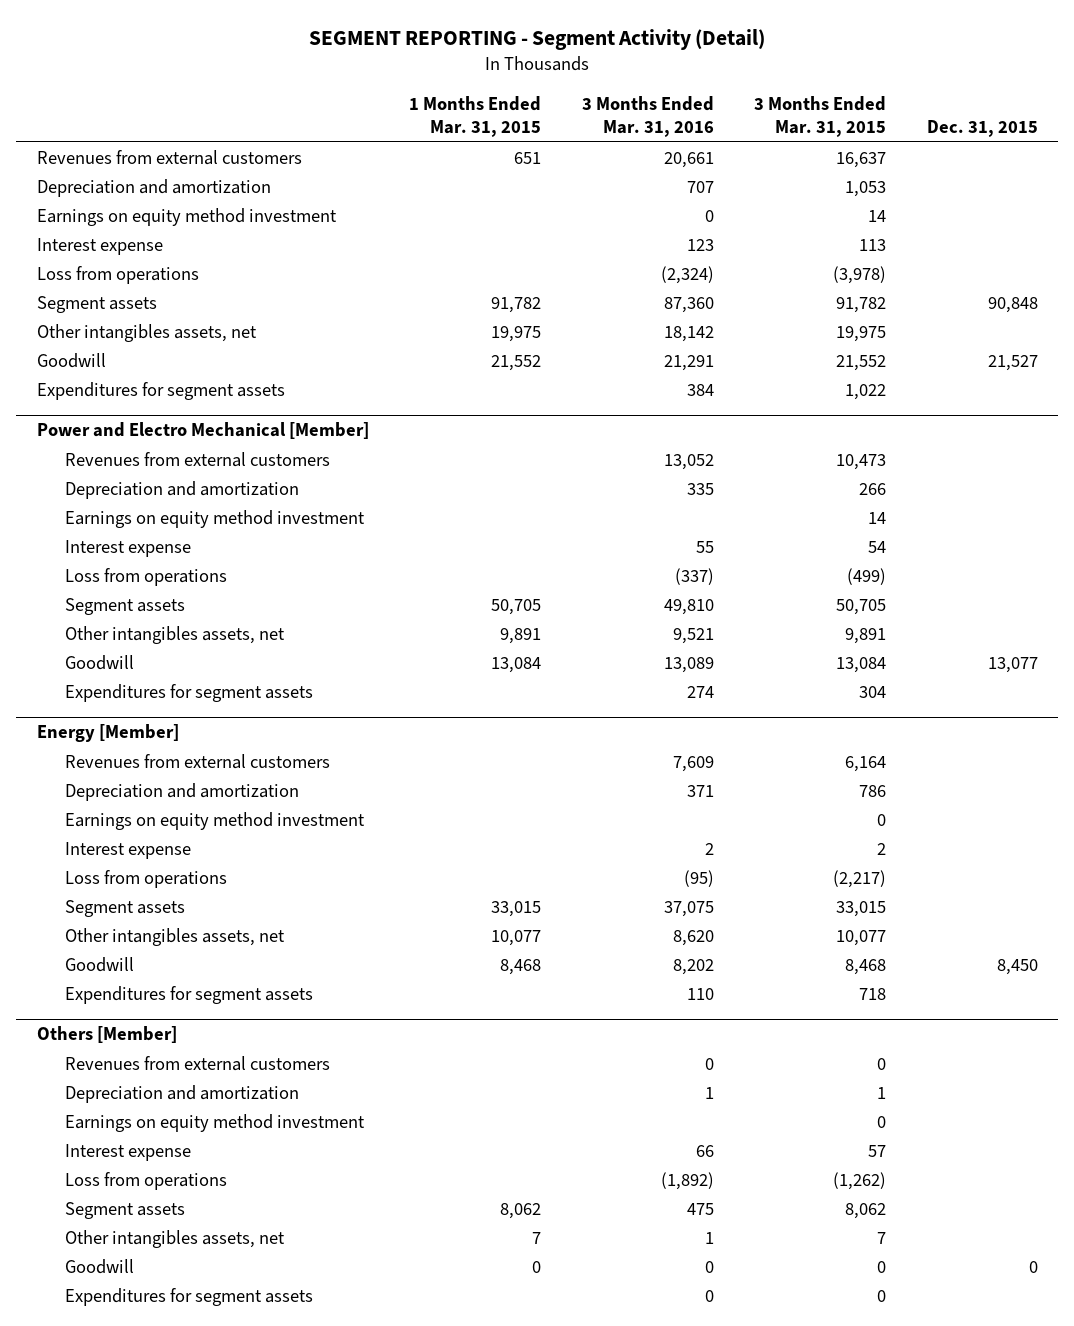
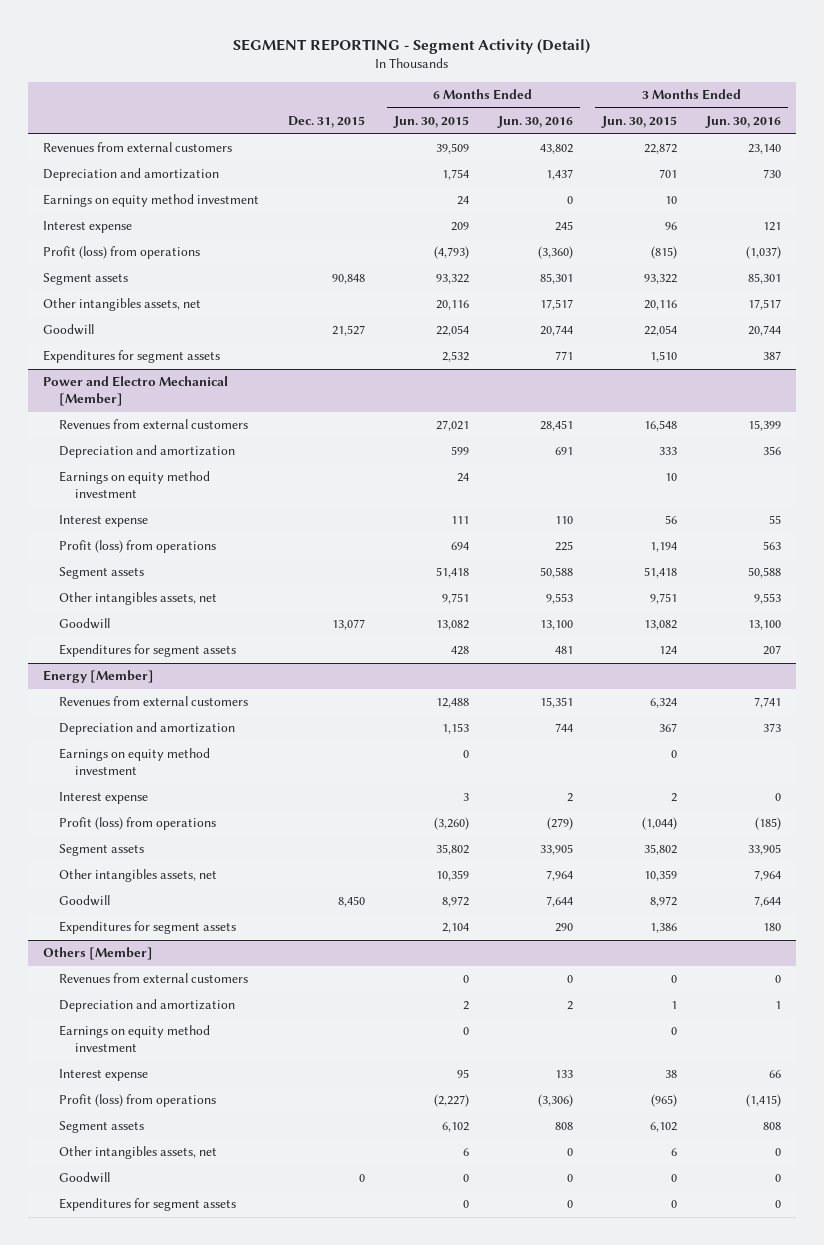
- | 1 Months Ended Mar. 31, 2015 | 3 Months Ended Mar. 31, 2016 | 3 Months Ended Mar. 31, 2015 | Dec. 31, 2015
+ | Dec. 31, 2015 | 6 Months Ended Jun. 30, 2015 | 6 Months Ended Jun. 30, 2016 | 3 Months Ended Jun. 30, 2015 | 3 Months Ended Jun. 30, 2016
- Loss from operations | | (2,324) | (3,978) |
+ Profit (loss) from operations | | (4,793) | (3,360) | (815) | (1,037)
@ Power and Electro Mechanical [Member]
- Loss from operations | | (337) | (499) |
+ Profit (loss) from operations | | 694 | 225 | 1,194 | 563
@ Energy [Member]
- Loss from operations | | (95) | (2,217) |
+ Profit (loss) from operations | | (3,260) | (279) | (1,044) | (185)
@ Others [Member]
- Loss from operations | | (1,892) | (1,262) |
+ Profit (loss) from operations | | (2,227) | (3,306) | (965) | (1,415)

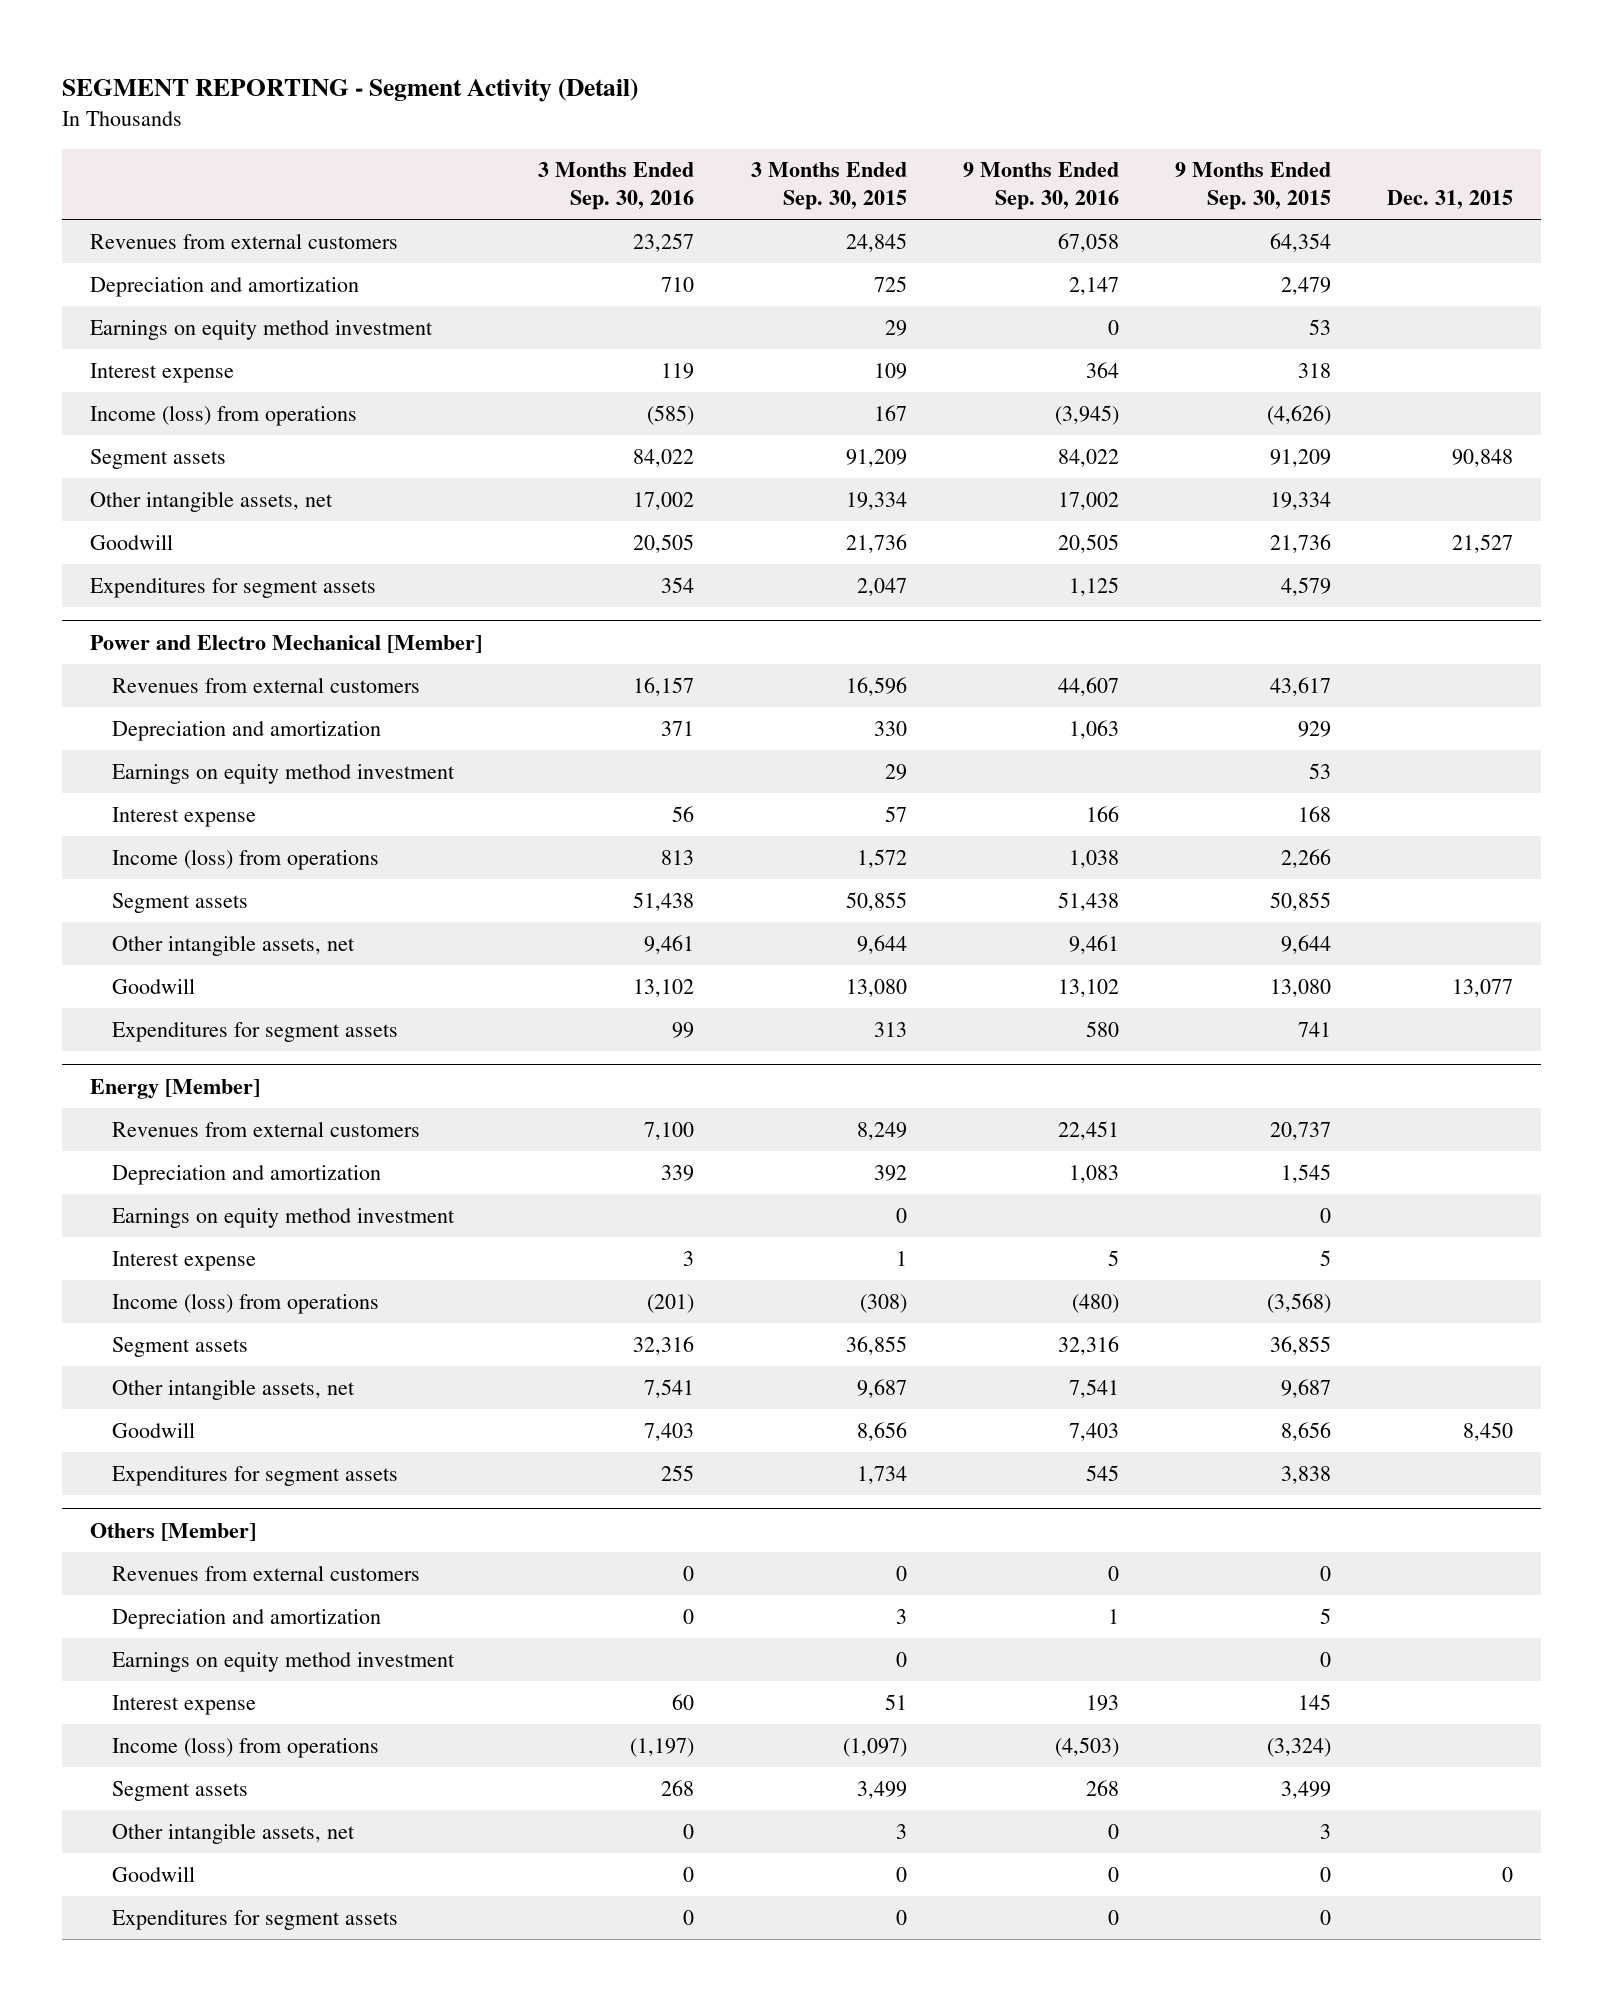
- | Dec. 31, 2015 | 6 Months Ended Jun. 30, 2015 | 6 Months Ended Jun. 30, 2016 | 3 Months Ended Jun. 30, 2015 | 3 Months Ended Jun. 30, 2016
+ | 3 Months Ended Sep. 30, 2016 | 3 Months Ended Sep. 30, 2015 | 9 Months Ended Sep. 30, 2016 | 9 Months Ended Sep. 30, 2015 | Dec. 31, 2015
- Profit (loss) from operations | | (4,793) | (3,360) | (815) | (1,037)
+ Income (loss) from operations | (585) | 167 | (3,945) | (4,626) |
- Other intangibles assets, net | | 20,116 | 17,517 | 20,116 | 17,517
+ Other intangible assets, net | 17,002 | 19,334 | 17,002 | 19,334 |
@ Power and Electro Mechanical [Member]
- Profit (loss) from operations | | 694 | 225 | 1,194 | 563
+ Income (loss) from operations | 813 | 1,572 | 1,038 | 2,266 |
- Other intangibles assets, net | | 9,751 | 9,553 | 9,751 | 9,553
+ Other intangible assets, net | 9,461 | 9,644 | 9,461 | 9,644 |
@ Energy [Member]
- Profit (loss) from operations | | (3,260) | (279) | (1,044) | (185)
+ Income (loss) from operations | (201) | (308) | (480) | (3,568) |
- Other intangibles assets, net | | 10,359 | 7,964 | 10,359 | 7,964
+ Other intangible assets, net | 7,541 | 9,687 | 7,541 | 9,687 |
@ Others [Member]
- Profit (loss) from operations | | (2,227) | (3,306) | (965) | (1,415)
+ Income (loss) from operations | (1,197) | (1,097) | (4,503) | (3,324) |
- Other intangibles assets, net | | 6 | 0 | 6 | 0
+ Other intangible assets, net | 0 | 3 | 0 | 3 |

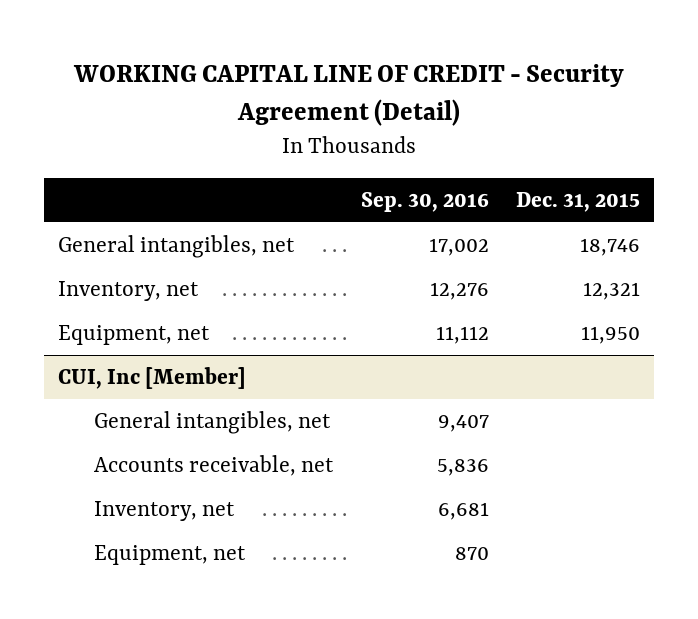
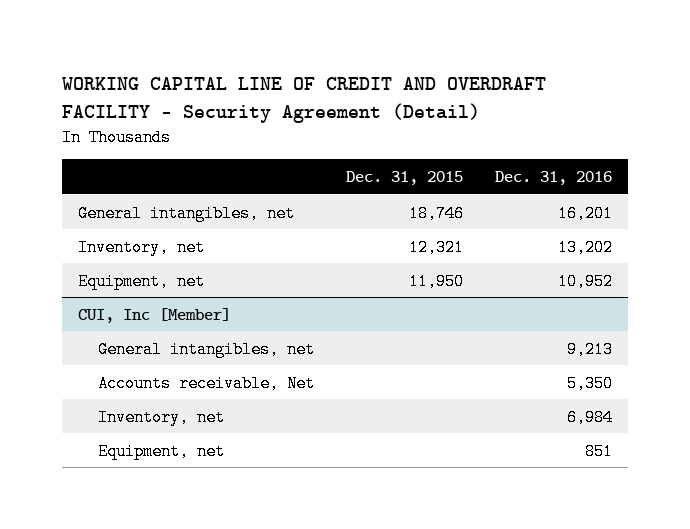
- WORKING CAPITAL LINE OF CREDIT - Security Agreement (Detail)
+ WORKING CAPITAL LINE OF CREDIT AND OVERDRAFT FACILITY - Security Agreement (Detail)
- | Sep. 30, 2016 | Dec. 31, 2015
+ | Dec. 31, 2015 | Dec. 31, 2016
@ CUI, Inc [Member]
- Accounts receivable, net | 5,836 |
+ Accounts receivable, Net | | 5,350

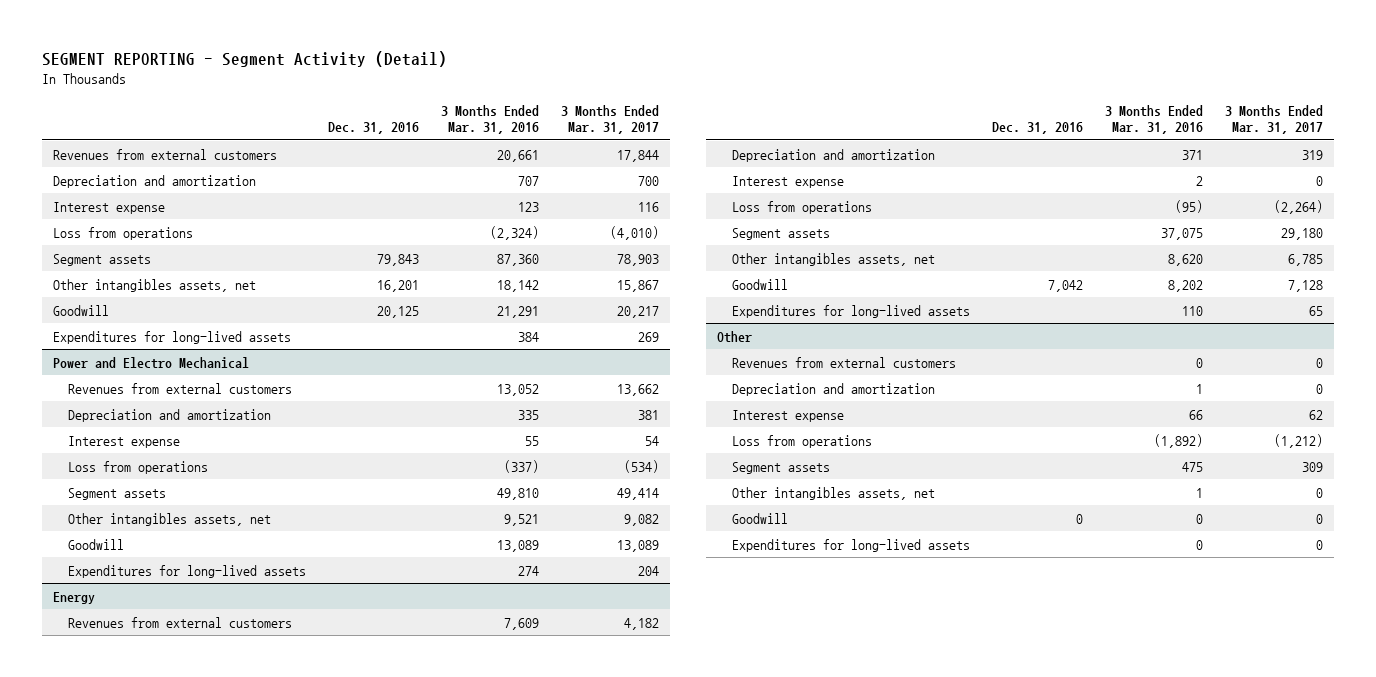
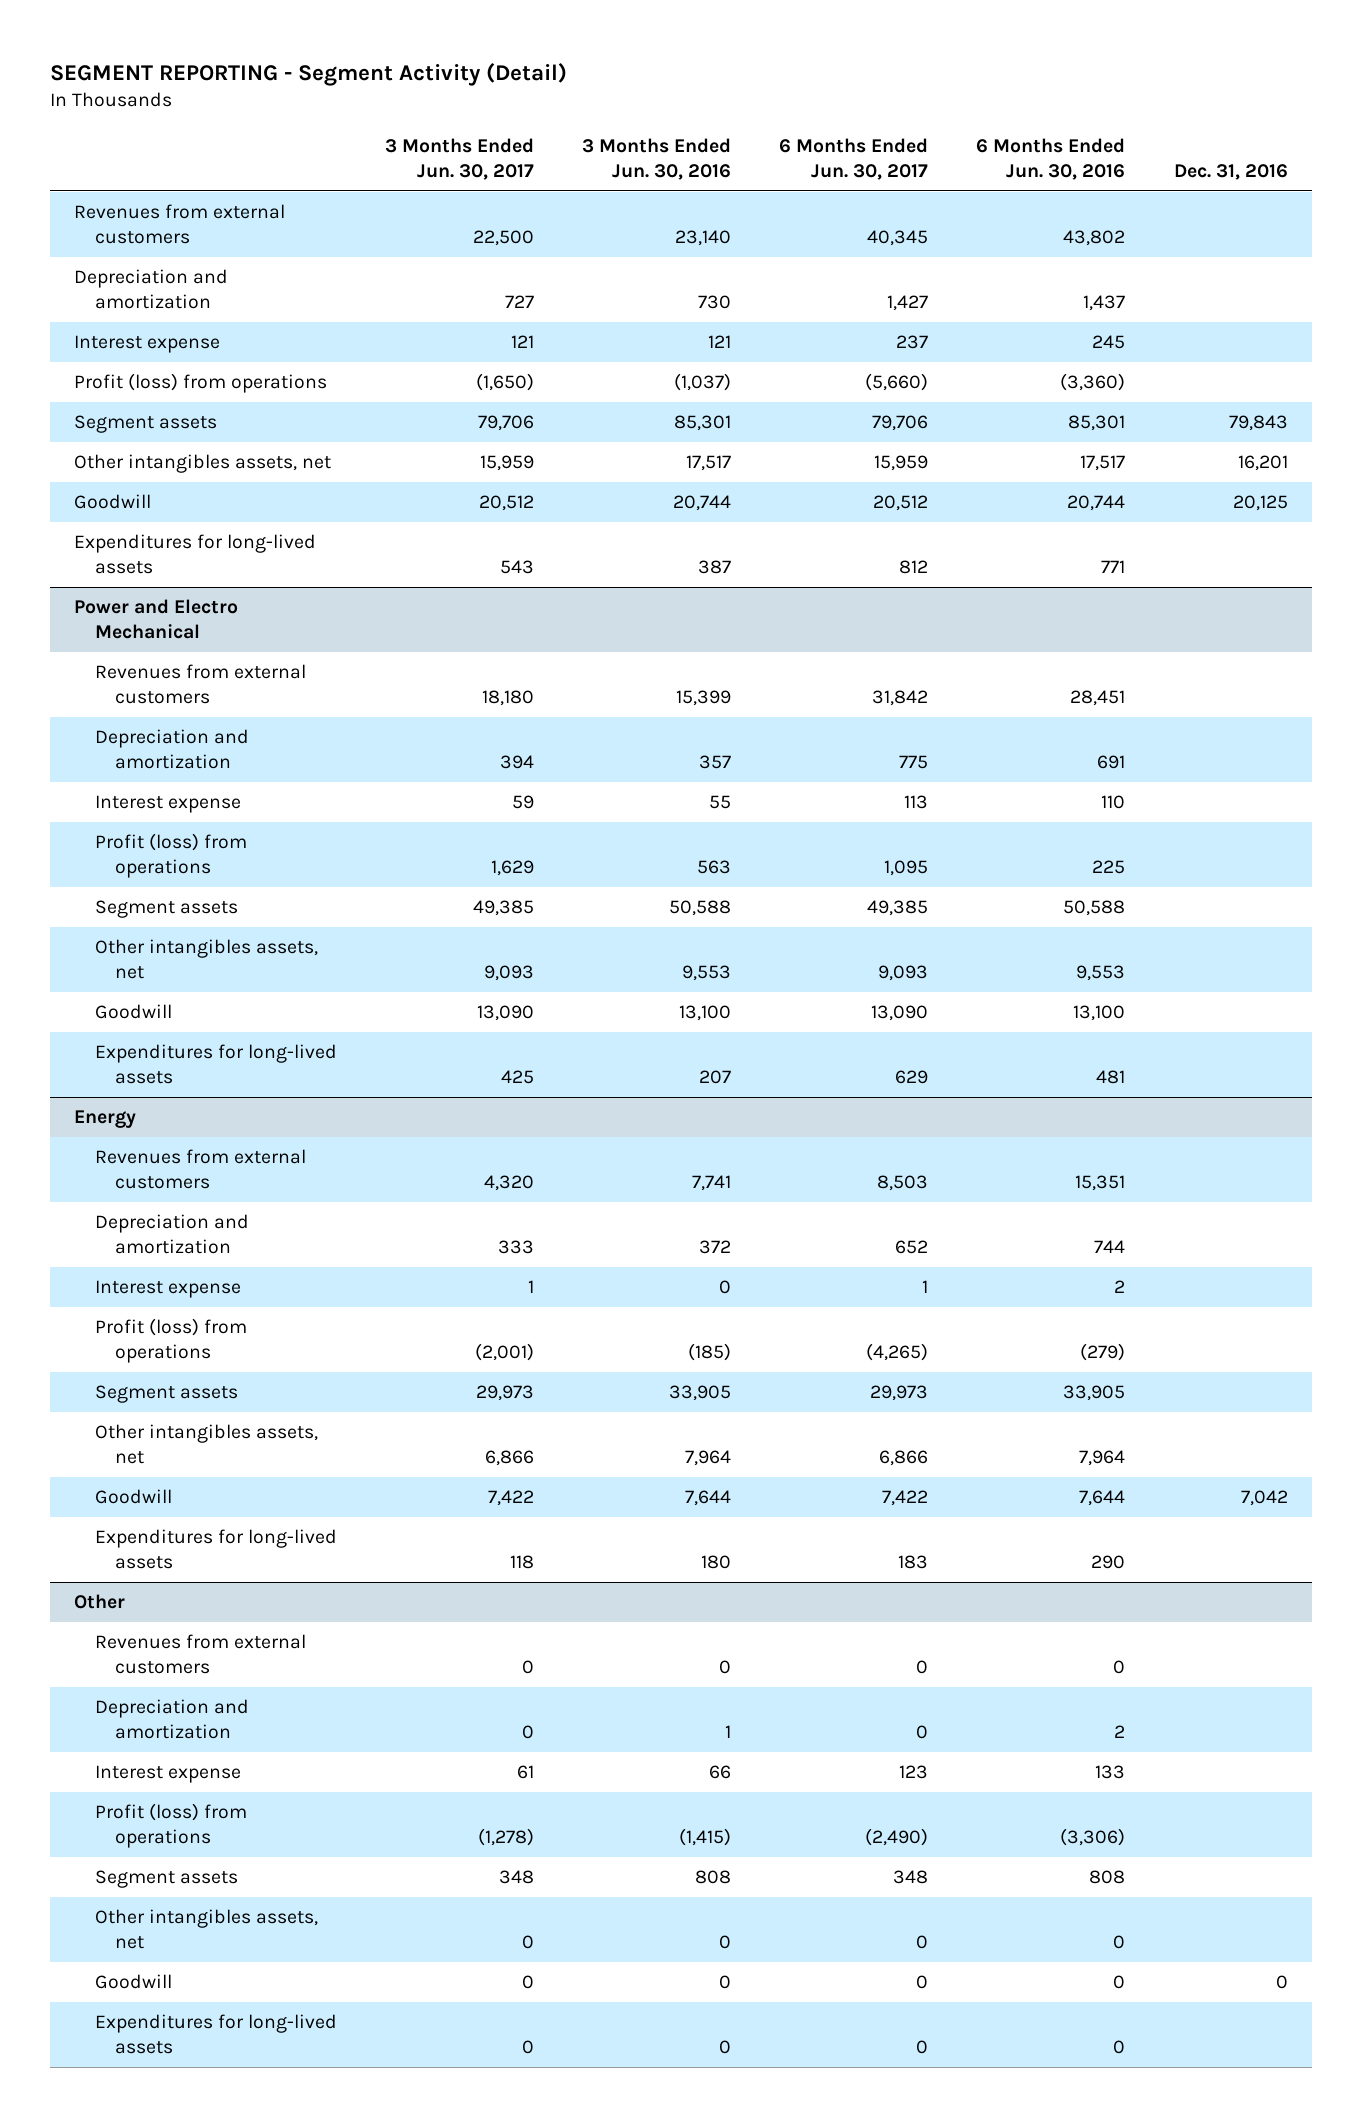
- | Dec. 31, 2016 | 3 Months Ended Mar. 31, 2016 | 3 Months Ended Mar. 31, 2017
+ | 3 Months Ended Jun. 30, 2017 | 3 Months Ended Jun. 30, 2016 | 6 Months Ended Jun. 30, 2017 | 6 Months Ended Jun. 30, 2016 | Dec. 31, 2016
- Loss from operations | | (2,324) | (4,010)
+ Profit (loss) from operations | (1,650) | (1,037) | (5,660) | (3,360) |
@ Power and Electro Mechanical
- Loss from operations | | (337) | (534)
+ Profit (loss) from operations | 1,629 | 563 | 1,095 | 225 |
@ Energy
- Loss from operations | | (95) | (2,264)
+ Profit (loss) from operations | (2,001) | (185) | (4,265) | (279) |
@ Other
- Loss from operations | | (1,892) | (1,212)
+ Profit (loss) from operations | (1,278) | (1,415) | (2,490) | (3,306) |

